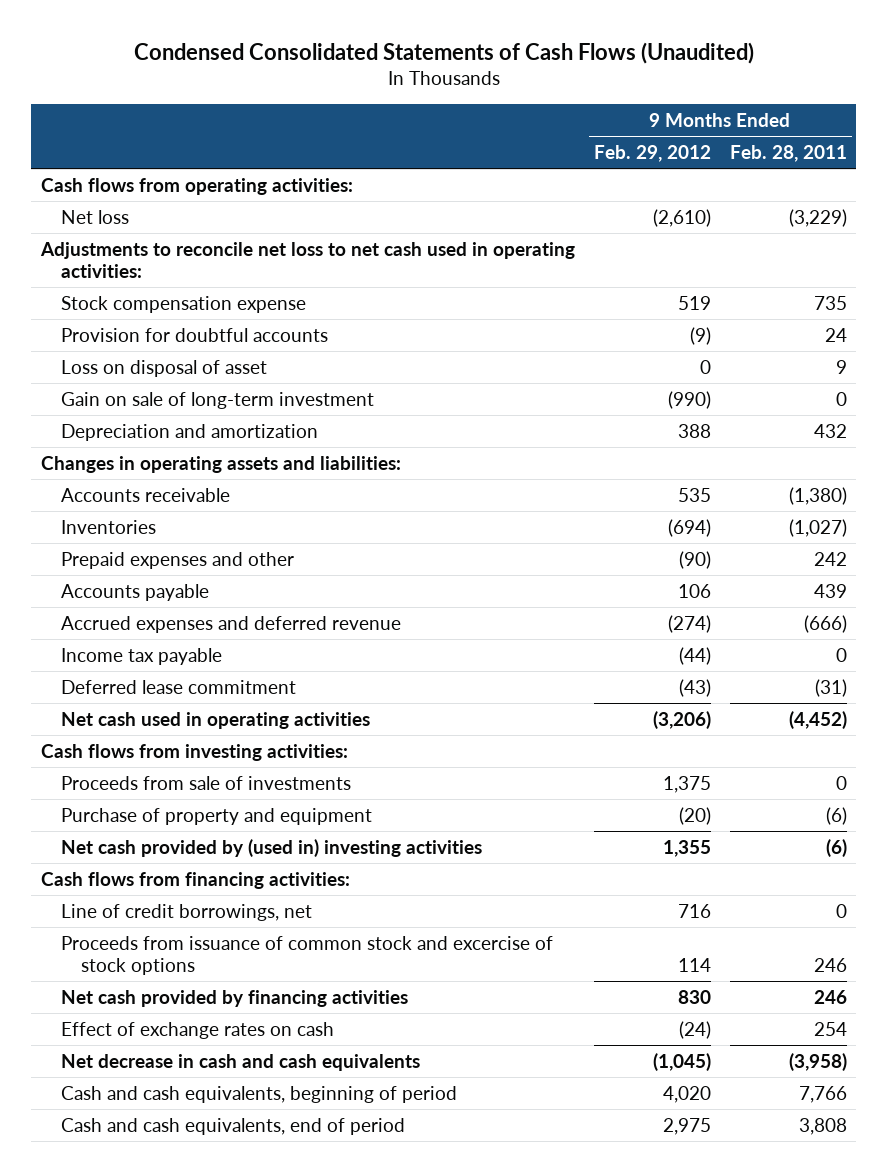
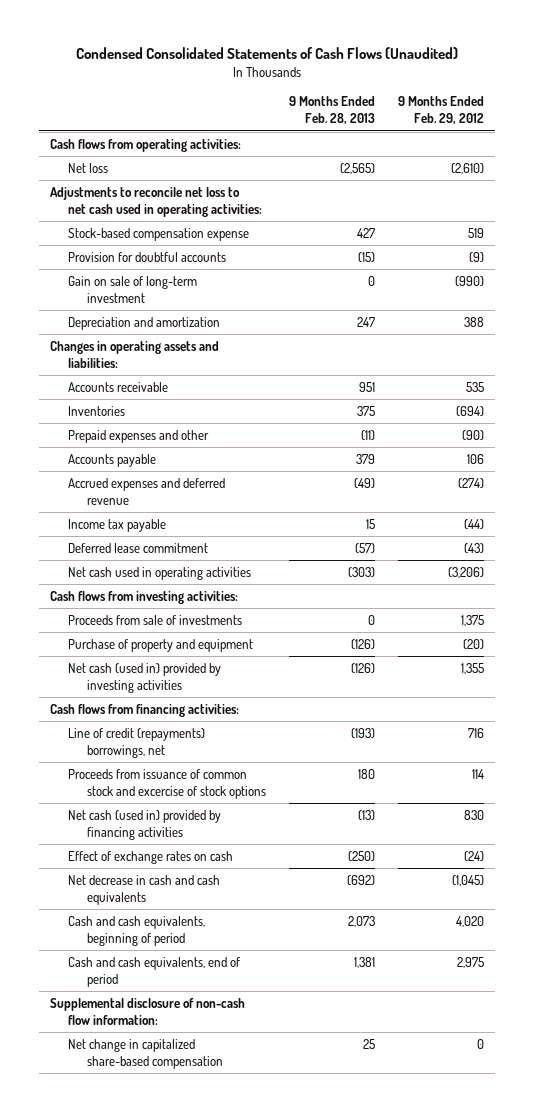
- | 9 Months Ended Feb. 29, 2012 | 9 Months Ended Feb. 28, 2011
+ | 9 Months Ended Feb. 28, 2013 | 9 Months Ended Feb. 29, 2012
- Stock compensation expense | 519 | 735
+ Stock-based compensation expense | 427 | 519
- Loss on disposal of asset | 0 | 9
- Net cash provided by (used in) investing activities | 1,355 | (6)
+ Net cash (used in) provided by investing activities | (126) | 1,355
- Line of credit borrowings, net | 716 | 0
+ Line of credit (repayments) borrowings, net | (193) | 716
- Net cash provided by financing activities | 830 | 246
+ Net cash (used in) provided by financing activities | (13) | 830
+ Supplemental disclosure of non-cash flow information:
+ Net change in capitalized share-based compensation | 25 | 0

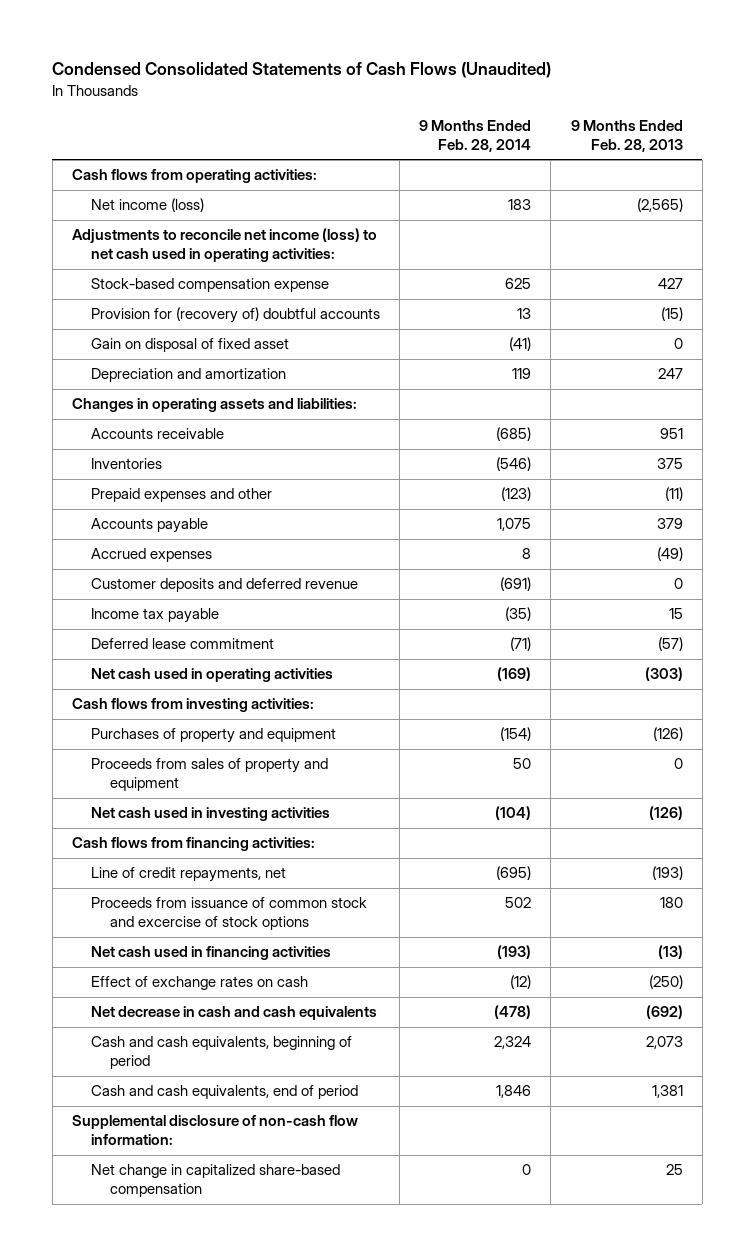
- | 9 Months Ended Feb. 28, 2013 | 9 Months Ended Feb. 29, 2012
+ | 9 Months Ended Feb. 28, 2014 | 9 Months Ended Feb. 28, 2013
- Net loss | (2,565) | (2,610)
- Adjustments to reconcile net loss to net cash used in operating activities:
+ Net income (loss) | 183 | (2,565)
+ Adjustments to reconcile net income (loss) to net cash used in operating activities:
- Provision for doubtful accounts | (15) | (9)
- Gain on sale of long-term investment | 0 | (990)
+ Provision for (recovery of) doubtful accounts | 13 | (15)
+ Gain on disposal of fixed asset | (41) | 0
- Accrued expenses and deferred revenue | (49) | (274)
+ Accrued expenses | 8 | (49)
+ Customer deposits and deferred revenue | (691) | 0
- Proceeds from sale of investments | 0 | 1,375
- Purchase of property and equipment | (126) | (20)
- Net cash (used in) provided by investing activities | (126) | 1,355
+ Purchases of property and equipment | (154) | (126)
+ Proceeds from sales of property and equipment | 50 | 0
+ Net cash used in investing activities | (104) | (126)
- Line of credit (repayments) borrowings, net | (193) | 716
+ Line of credit repayments, net | (695) | (193)
- Net cash (used in) provided by financing activities | (13) | 830
+ Net cash used in financing activities | (193) | (13)

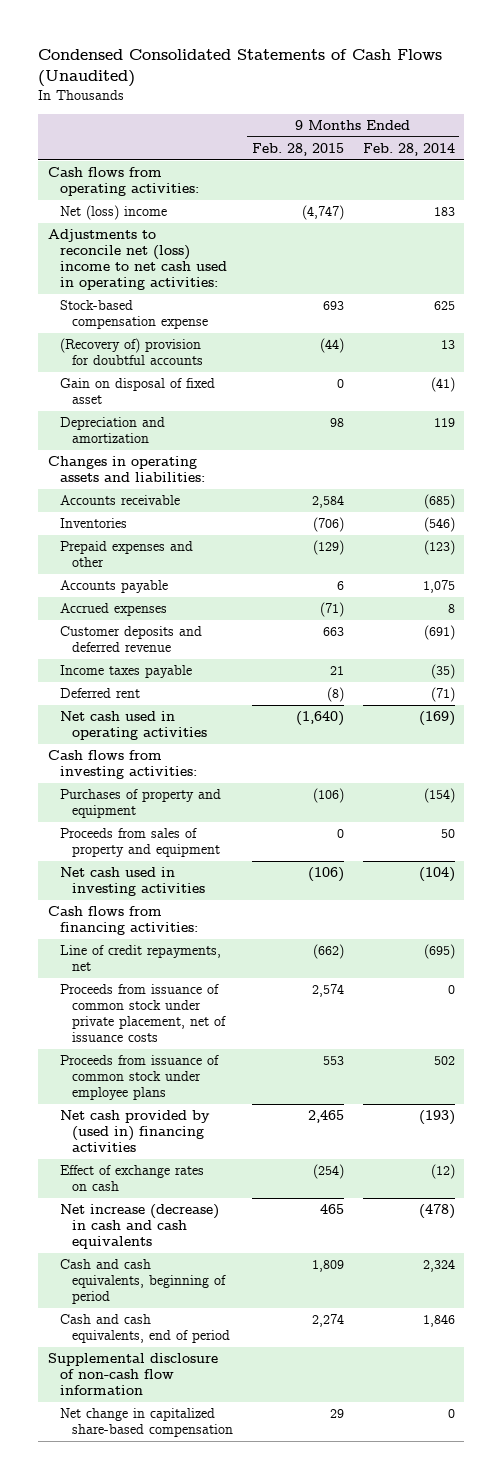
- | 9 Months Ended Feb. 28, 2014 | 9 Months Ended Feb. 28, 2013
+ | 9 Months Ended Feb. 28, 2015 | 9 Months Ended Feb. 28, 2014
- Net income (loss) | 183 | (2,565)
- Adjustments to reconcile net income (loss) to net cash used in operating activities:
+ Net (loss) income | (4,747) | 183
+ Adjustments to reconcile net (loss) income to net cash used in operating activities:
- Provision for (recovery of) doubtful accounts | 13 | (15)
+ (Recovery of) provision for doubtful accounts | (44) | 13
- Income tax payable | (35) | 15
- Deferred lease commitment | (71) | (57)
+ Income taxes payable | 21 | (35)
+ Deferred rent | (8) | (71)
- Proceeds from issuance of common stock and excercise of stock options | 502 | 180
- Net cash used in financing activities | (193) | (13)
+ Proceeds from issuance of common stock under private placement, net of issuance costs | 2,574 | 0
+ Proceeds from issuance of common stock under employee plans | 553 | 502
+ Net cash provided by (used in) financing activities | 2,465 | (193)
- Net decrease in cash and cash equivalents | (478) | (692)
+ Net increase (decrease) in cash and cash equivalents | 465 | (478)
- Supplemental disclosure of non-cash flow information:
+ Supplemental disclosure of non-cash flow information

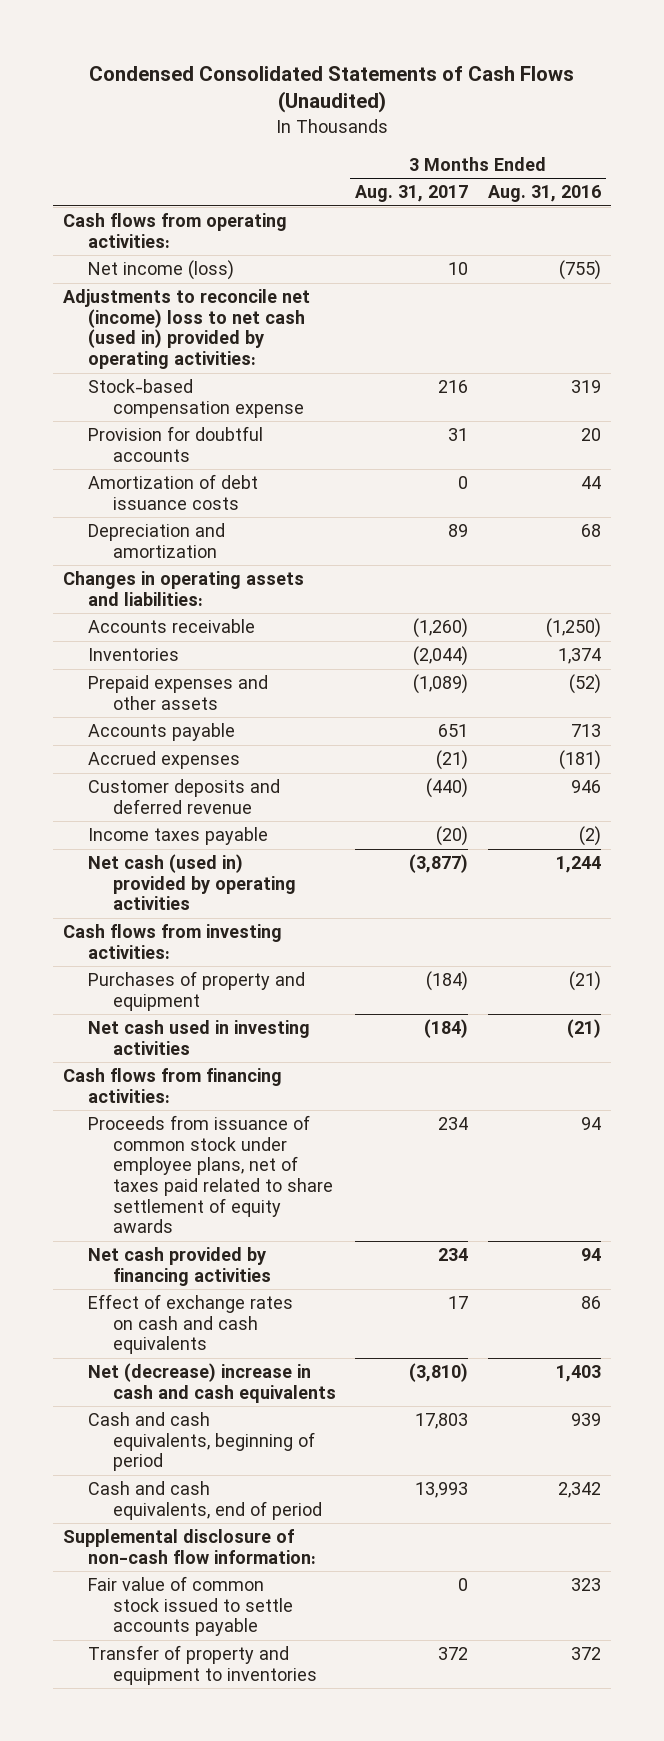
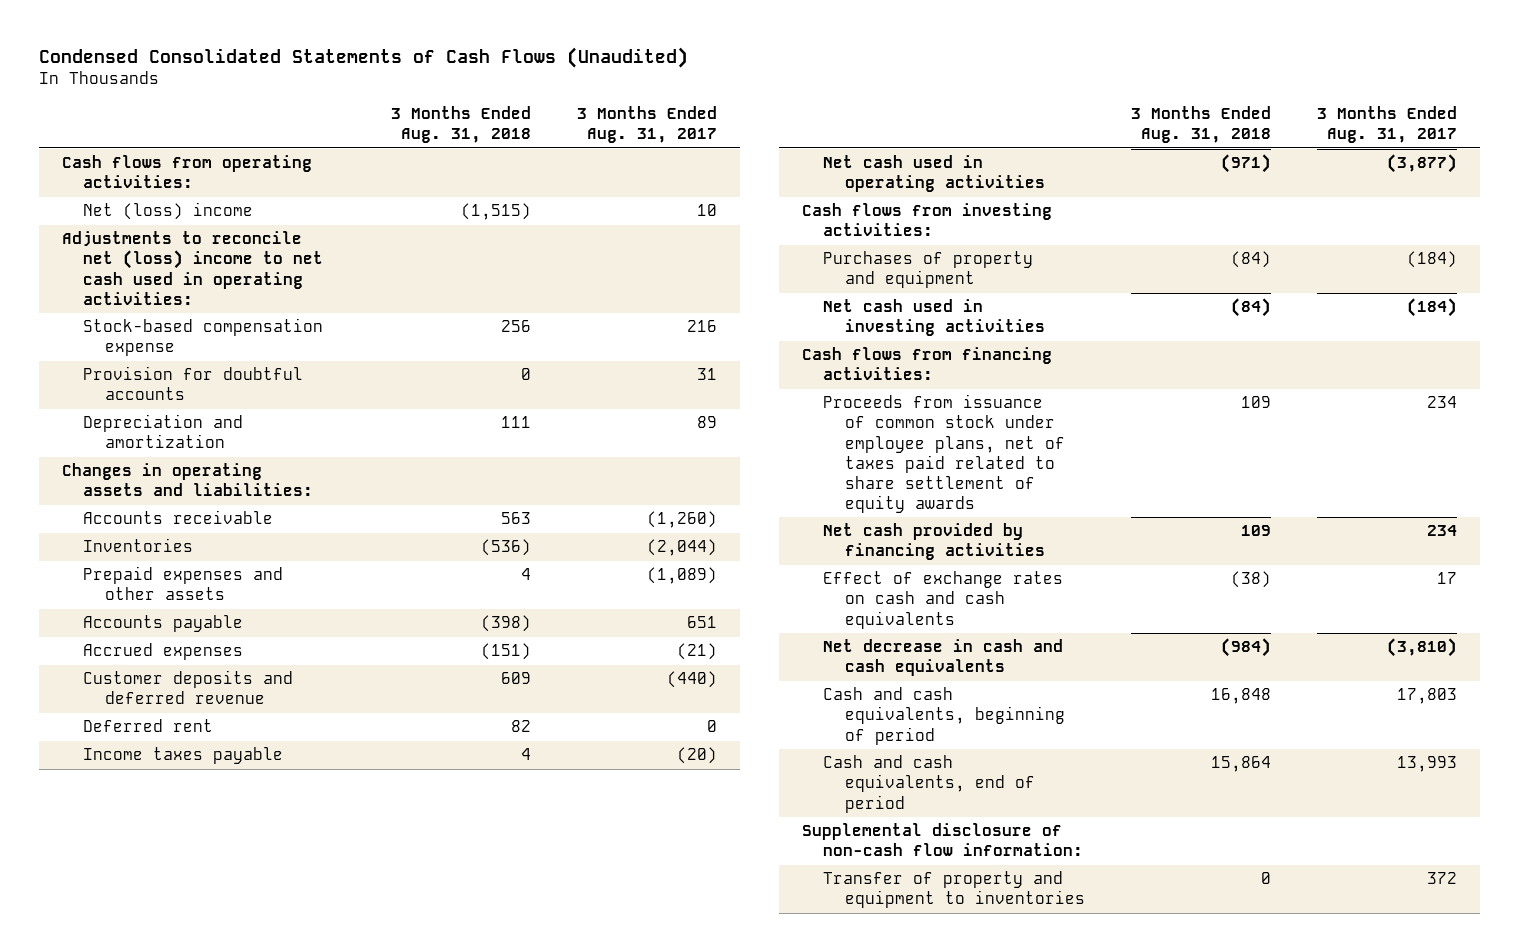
- | 3 Months Ended Aug. 31, 2017 | 3 Months Ended Aug. 31, 2016
+ | 3 Months Ended Aug. 31, 2018 | 3 Months Ended Aug. 31, 2017
- Net income (loss) | 10 | (755)
- Adjustments to reconcile net (income) loss to net cash (used in) provided by operating activities:
+ Net (loss) income | (1,515) | 10
+ Adjustments to reconcile net (loss) income to net cash used in operating activities:
- Amortization of debt issuance costs | 0 | 44
+ Deferred rent | 82 | 0
- Net cash (used in) provided by operating activities | (3,877) | 1,244
+ Net cash used in operating activities | (971) | (3,877)
- Net (decrease) increase in cash and cash equivalents | (3,810) | 1,403
+ Net decrease in cash and cash equivalents | (984) | (3,810)
- Fair value of common stock issued to settle accounts payable | 0 | 323

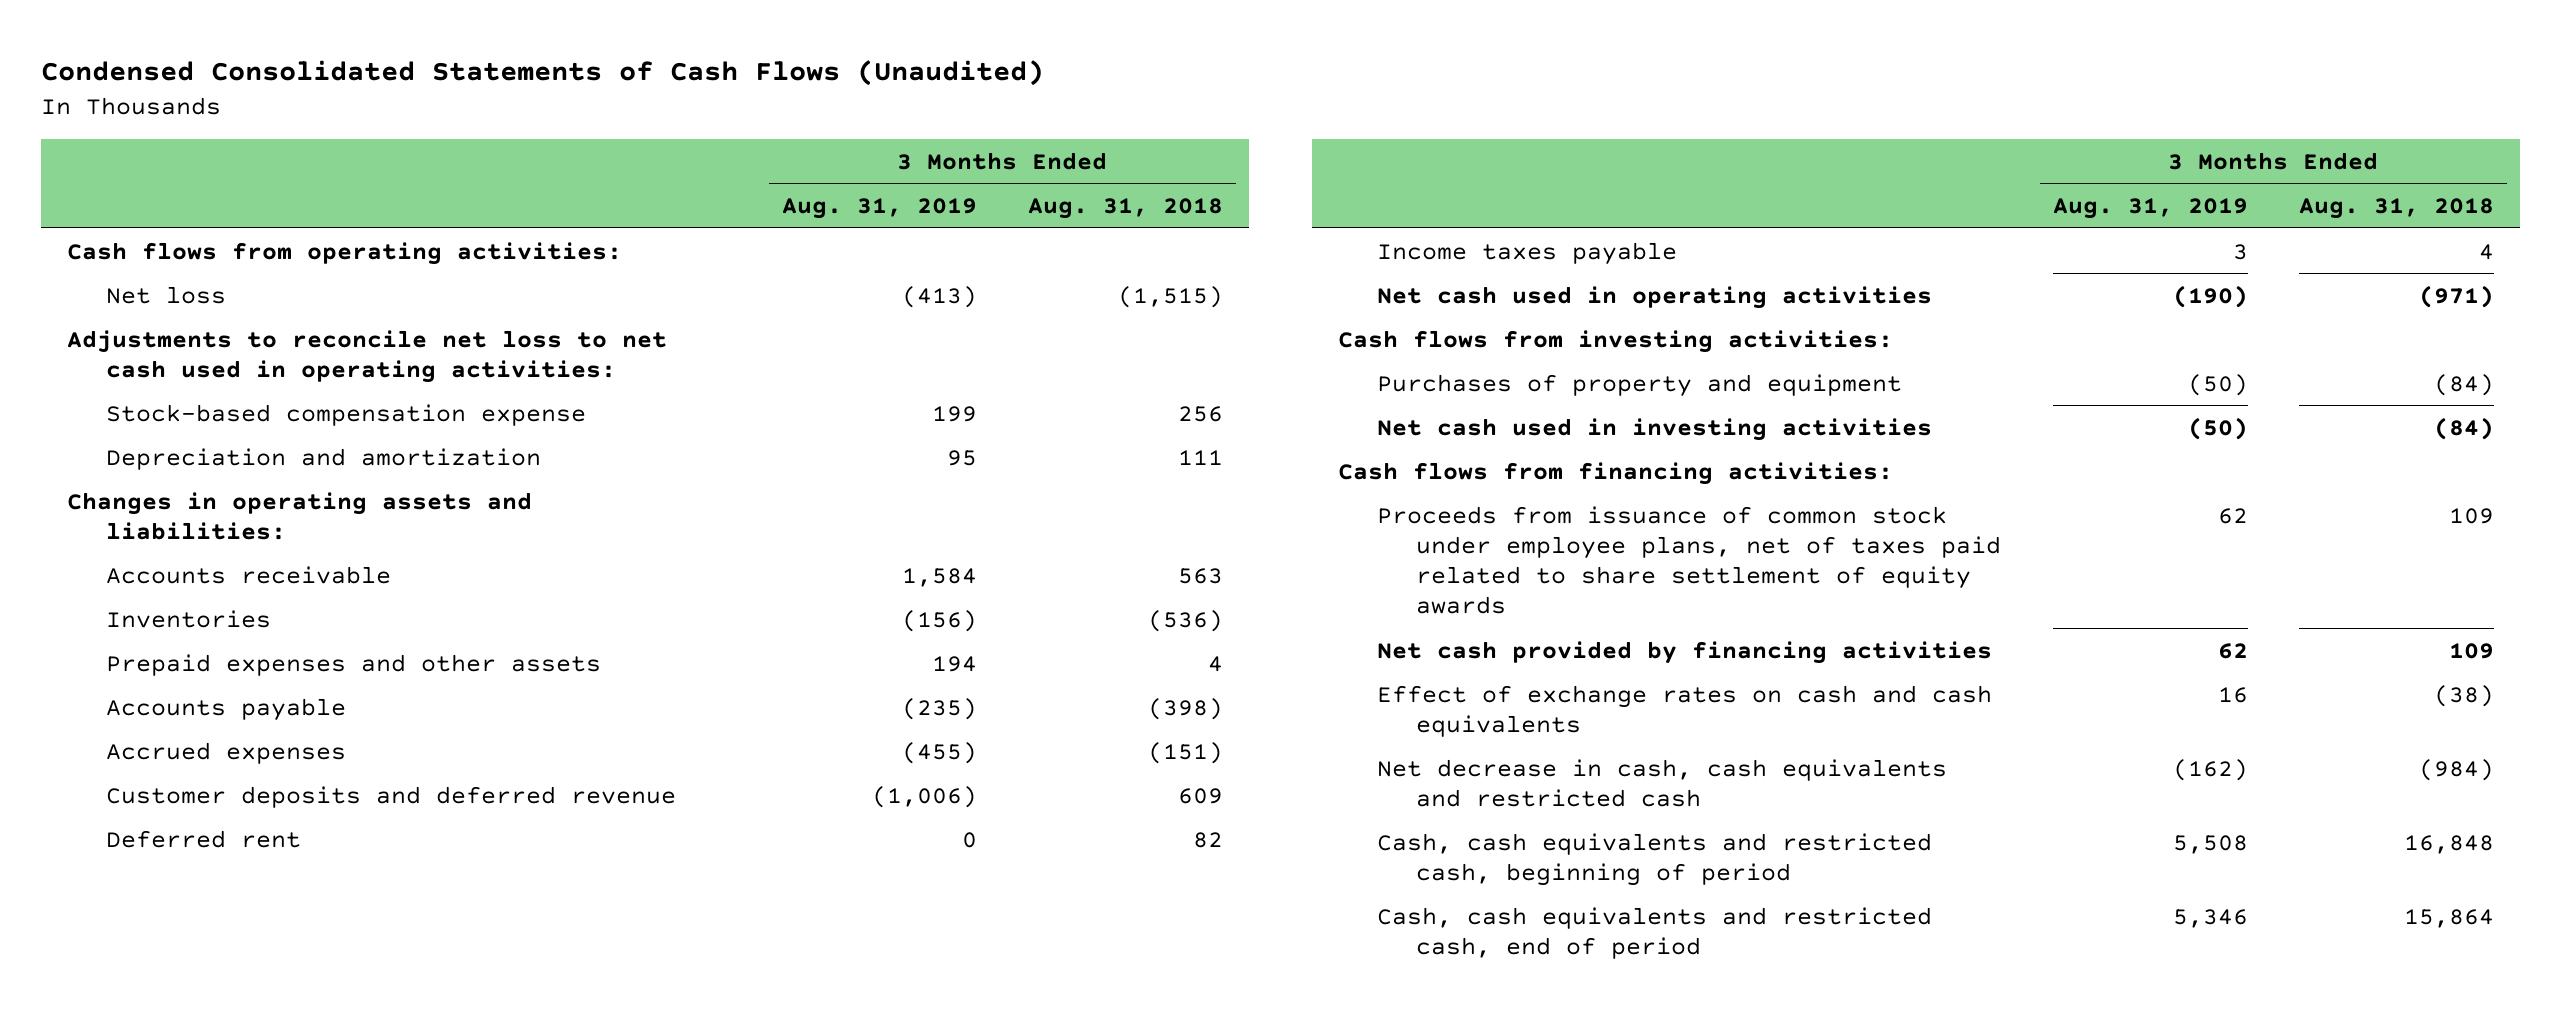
- | 3 Months Ended Aug. 31, 2018 | 3 Months Ended Aug. 31, 2017
+ | 3 Months Ended Aug. 31, 2019 | 3 Months Ended Aug. 31, 2018
- Net (loss) income | (1,515) | 10
- Adjustments to reconcile net (loss) income to net cash used in operating activities:
+ Net loss | (413) | (1,515)
+ Adjustments to reconcile net loss to net cash used in operating activities:
- Provision for doubtful accounts | 0 | 31
- Net decrease in cash and cash equivalents | (984) | (3,810)
- Cash and cash equivalents, beginning of period | 16,848 | 17,803
- Cash and cash equivalents, end of period | 15,864 | 13,993
- Supplemental disclosure of non-cash flow information:
- Transfer of property and equipment to inventories | 0 | 372
+ Net decrease in cash, cash equivalents and restricted cash | (162) | (984)
+ Cash, cash equivalents and restricted cash, beginning of period | 5,508 | 16,848
+ Cash, cash equivalents and restricted cash, end of period | 5,346 | 15,864

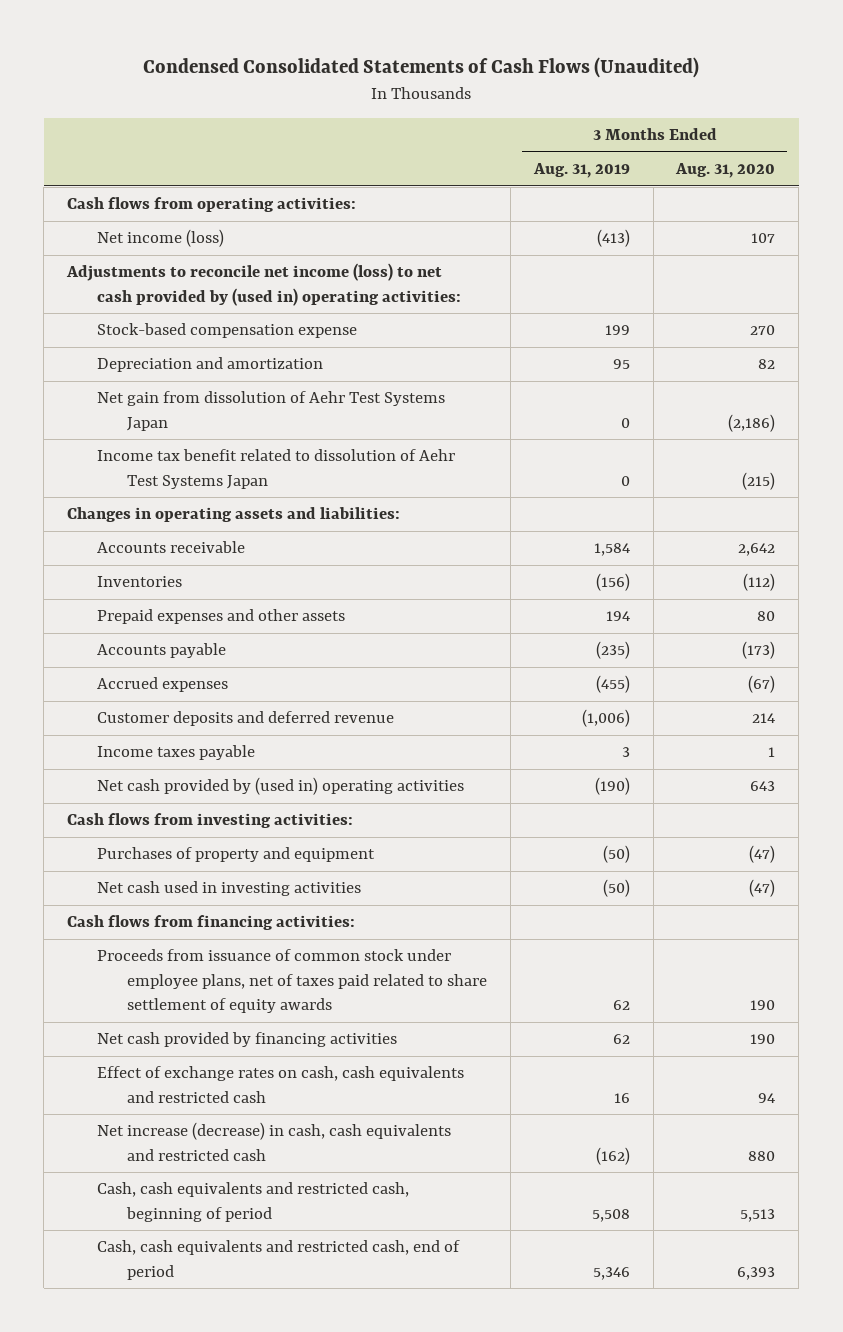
- | 3 Months Ended Aug. 31, 2019 | 3 Months Ended Aug. 31, 2018
+ | 3 Months Ended Aug. 31, 2019 | 3 Months Ended Aug. 31, 2020
- Net loss | (413) | (1,515)
- Adjustments to reconcile net loss to net cash used in operating activities:
+ Net income (loss) | (413) | 107
+ Adjustments to reconcile net income (loss) to net cash provided by (used in) operating activities:
+ Net gain from dissolution of Aehr Test Systems Japan | 0 | (2,186)
+ Income tax benefit related to dissolution of Aehr Test Systems Japan | 0 | (215)
- Deferred rent | 0 | 82
- Net cash used in operating activities | (190) | (971)
+ Net cash provided by (used in) operating activities | (190) | 643
- Effect of exchange rates on cash and cash equivalents | 16 | (38)
- Net decrease in cash, cash equivalents and restricted cash | (162) | (984)
+ Effect of exchange rates on cash, cash equivalents and restricted cash | 16 | 94
+ Net increase (decrease) in cash, cash equivalents and restricted cash | (162) | 880

